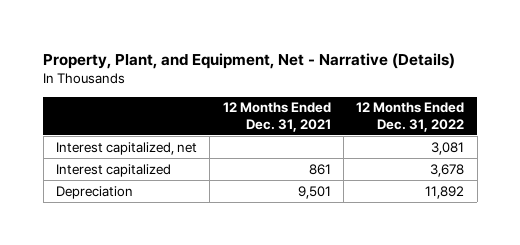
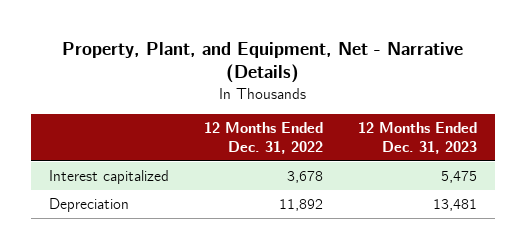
- | 12 Months Ended Dec. 31, 2021 | 12 Months Ended Dec. 31, 2022
+ | 12 Months Ended Dec. 31, 2022 | 12 Months Ended Dec. 31, 2023
- Interest capitalized, net | | 3,081

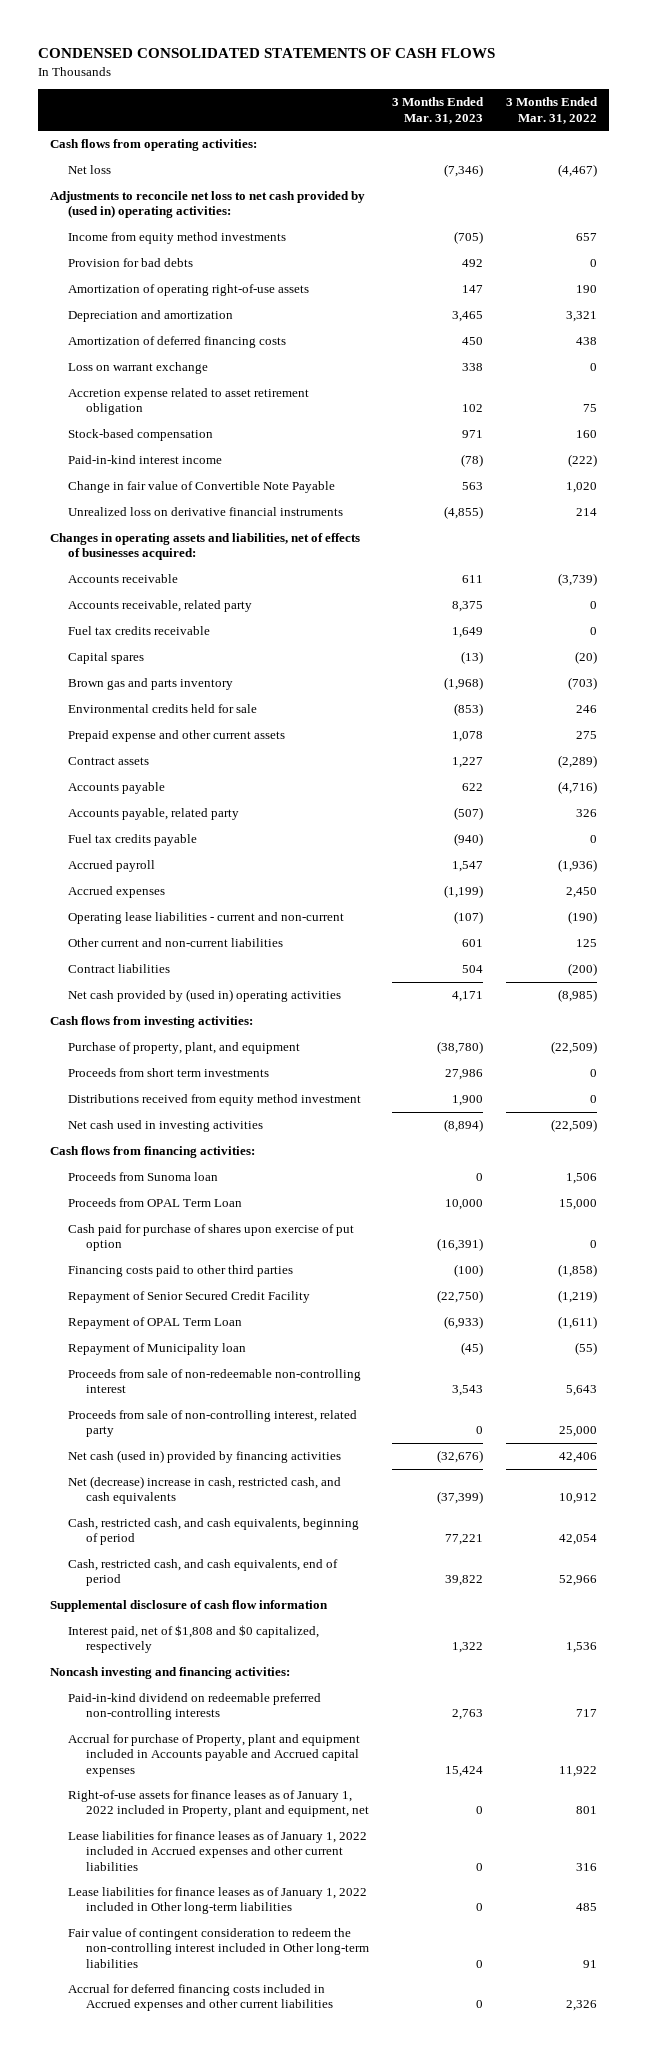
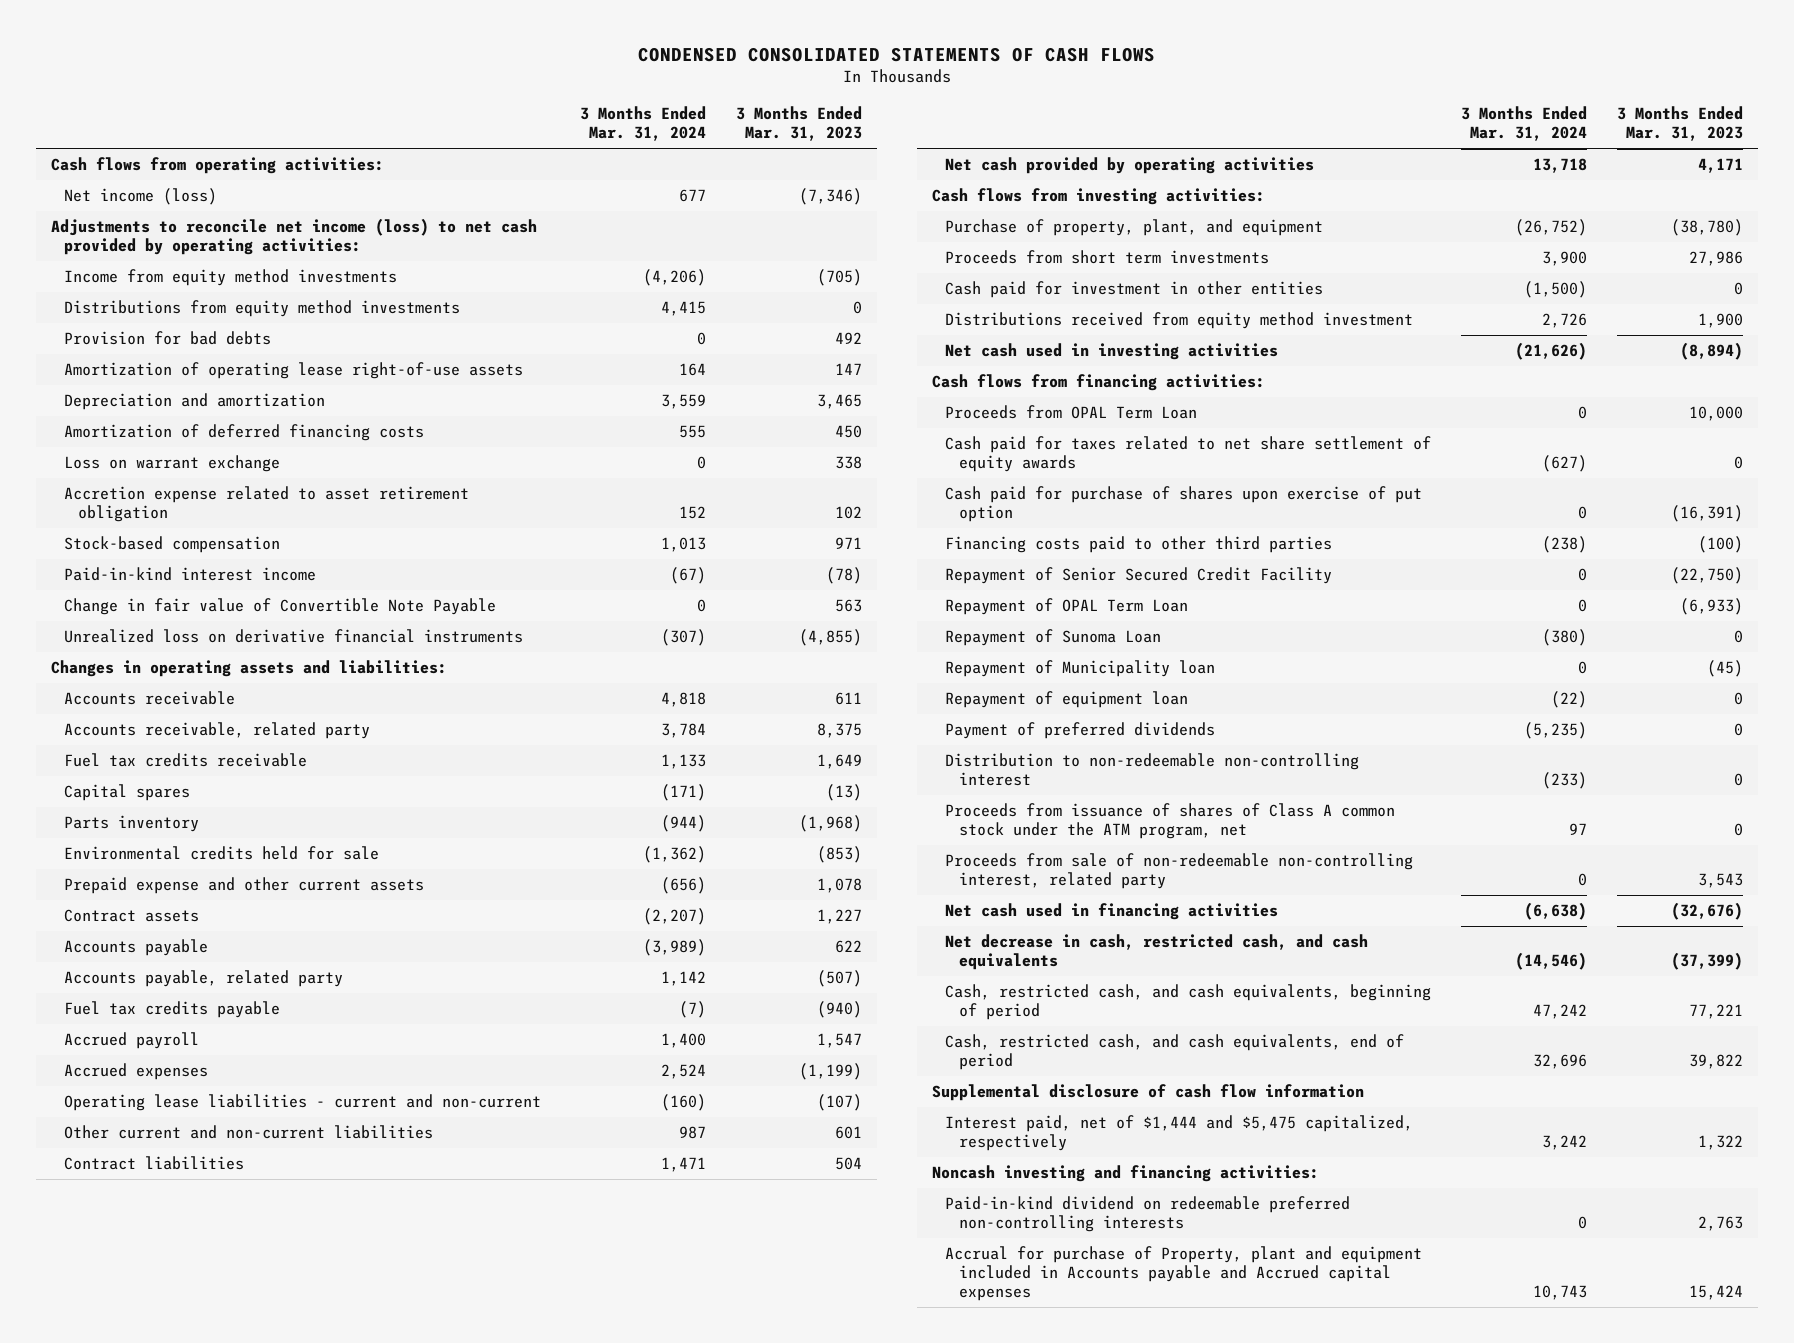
- | 3 Months Ended Mar. 31, 2023 | 3 Months Ended Mar. 31, 2022
+ | 3 Months Ended Mar. 31, 2024 | 3 Months Ended Mar. 31, 2023
- Net loss | (7,346) | (4,467)
- Adjustments to reconcile net loss to net cash provided by (used in) operating activities:
+ Net income (loss) | 677 | (7,346)
+ Adjustments to reconcile net income (loss) to net cash provided by operating activities:
+ Distributions from equity method investments | 4,415 | 0
- Amortization of operating right-of-use assets | 147 | 190
+ Amortization of operating lease right-of-use assets | 164 | 147
- Changes in operating assets and liabilities, net of effects of businesses acquired:
+ Changes in operating assets and liabilities:
- Brown gas and parts inventory | (1,968) | (703)
+ Parts inventory | (944) | (1,968)
- Net cash provided by (used in) operating activities | 4,171 | (8,985)
+ Net cash provided by operating activities | 13,718 | 4,171
+ Cash paid for investment in other entities | (1,500) | 0
- Proceeds from Sunoma loan | 0 | 1,506
+ Cash paid for taxes related to net share settlement of equity awards | (627) | 0
+ Repayment of Sunoma Loan | (380) | 0
- Proceeds from sale of non-redeemable non-controlling interest | 3,543 | 5,643
- Proceeds from sale of non-controlling interest, related party | 0 | 25,000
- Net cash (used in) provided by financing activities | (32,676) | 42,406
- Net (decrease) increase in cash, restricted cash, and cash equivalents | (37,399) | 10,912
+ Repayment of equipment loan | (22) | 0
+ Payment of preferred dividends | (5,235) | 0
+ Distribution to non-redeemable non-controlling interest | (233) | 0
+ Proceeds from issuance of shares of Class A common stock under the ATM program, net | 97 | 0
+ Proceeds from sale of non-redeemable non-controlling interest, related party | 0 | 3,543
+ Net cash used in financing activities | (6,638) | (32,676)
+ Net decrease in cash, restricted cash, and cash equivalents | (14,546) | (37,399)
- Interest paid, net of $1,808 and $0 capitalized, respectively | 1,322 | 1,536
+ Interest paid, net of $1,444 and $5,475 capitalized, respectively | 3,242 | 1,322
- Right-of-use assets for finance leases as of January 1, 2022 included in Property, plant and equipment, net | 0 | 801
- Lease liabilities for finance leases as of January 1, 2022 included in Accrued expenses and other current liabilities | 0 | 316
- Lease liabilities for finance leases as of January 1, 2022 included in Other long-term liabilities | 0 | 485
- Fair value of contingent consideration to redeem the non-controlling interest included in Other long-term liabilities | 0 | 91
- Accrual for deferred financing costs included in Accrued expenses and other current liabilities | 0 | 2,326

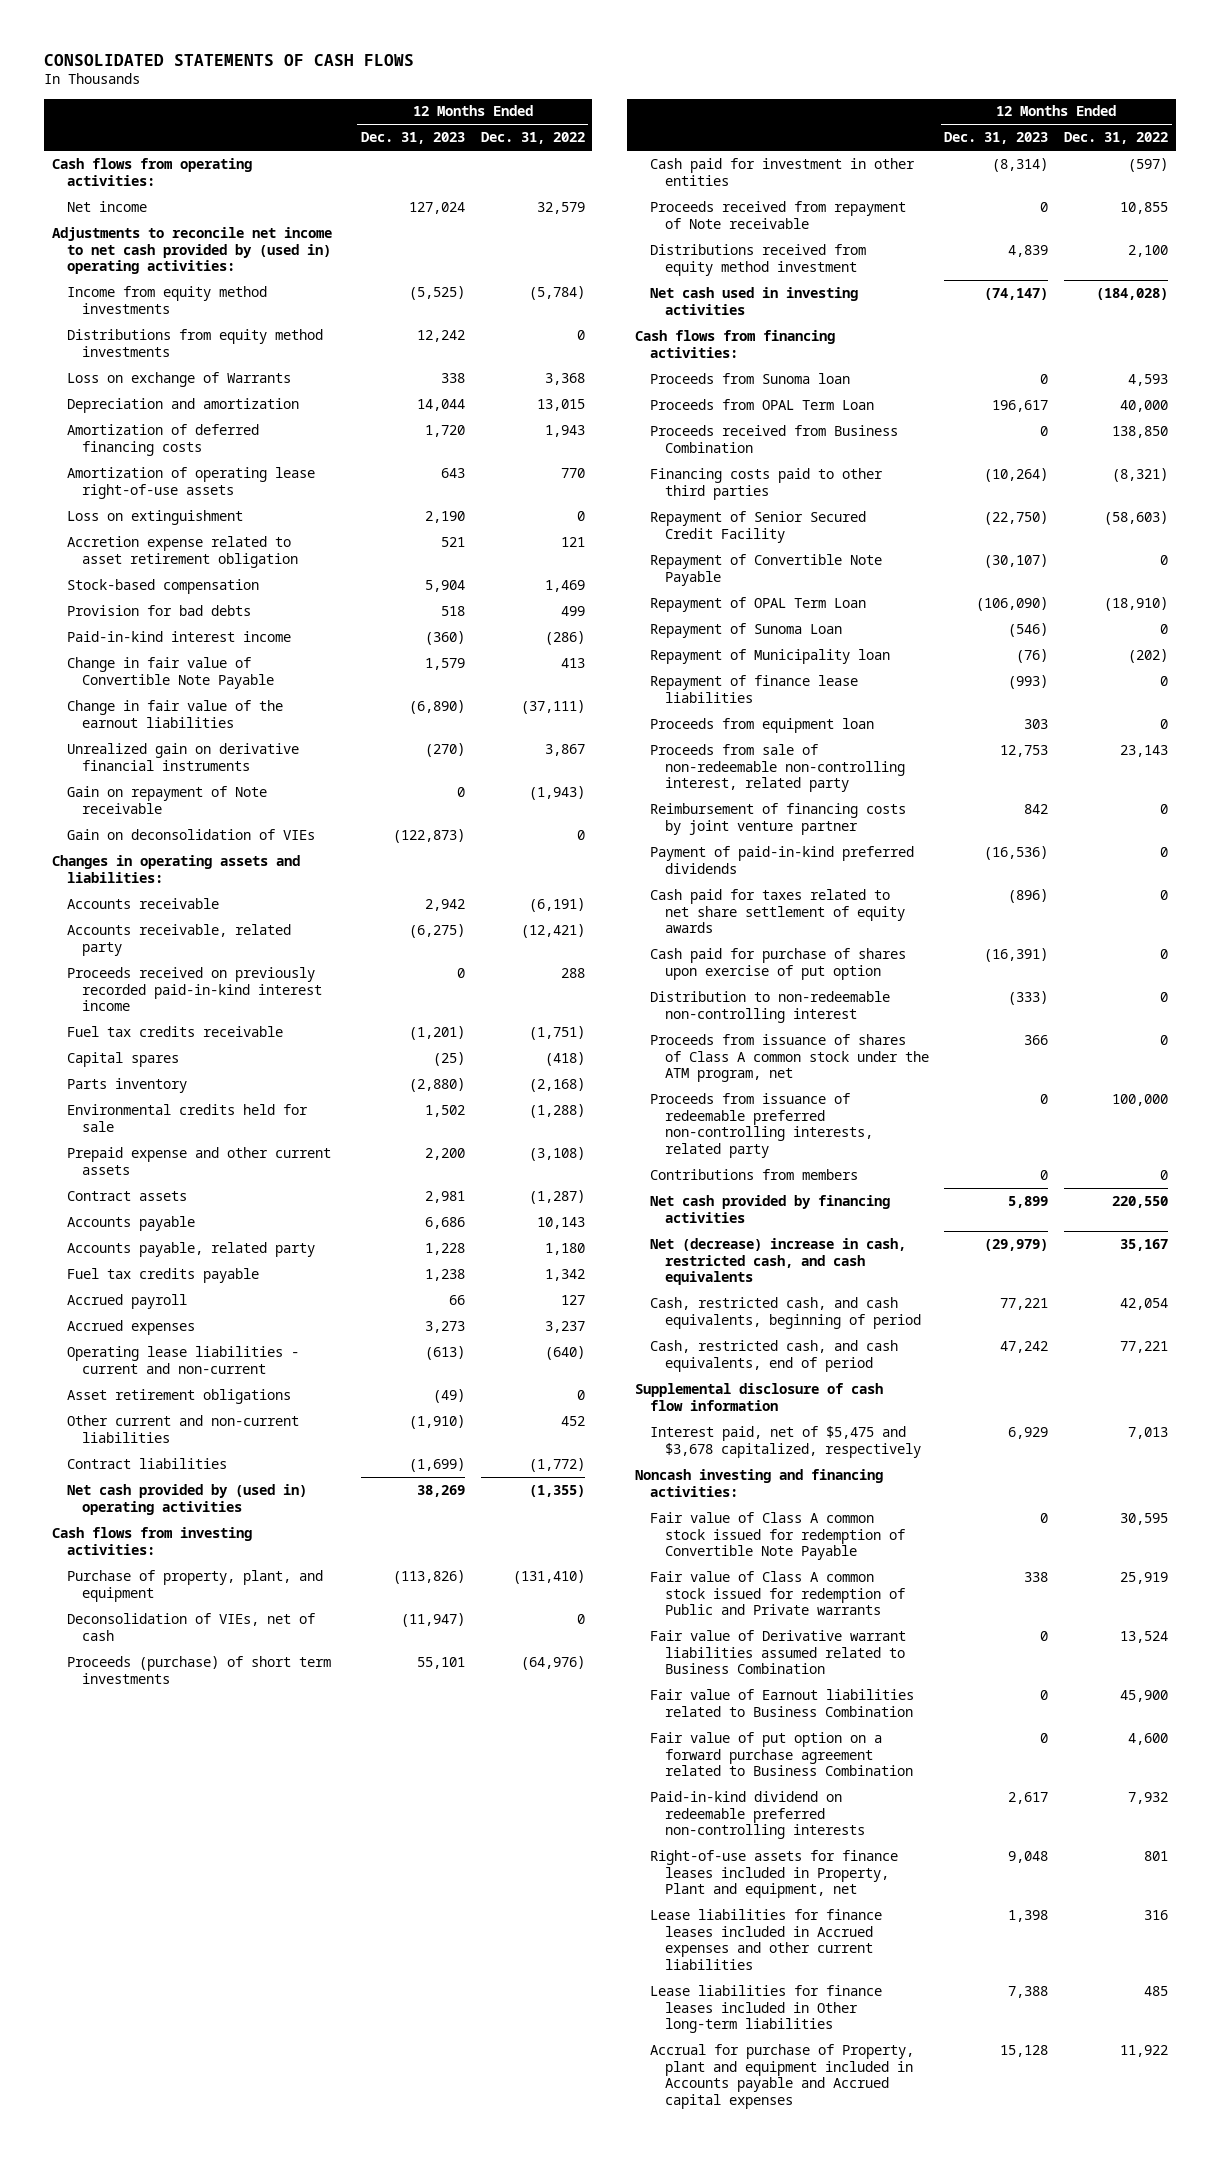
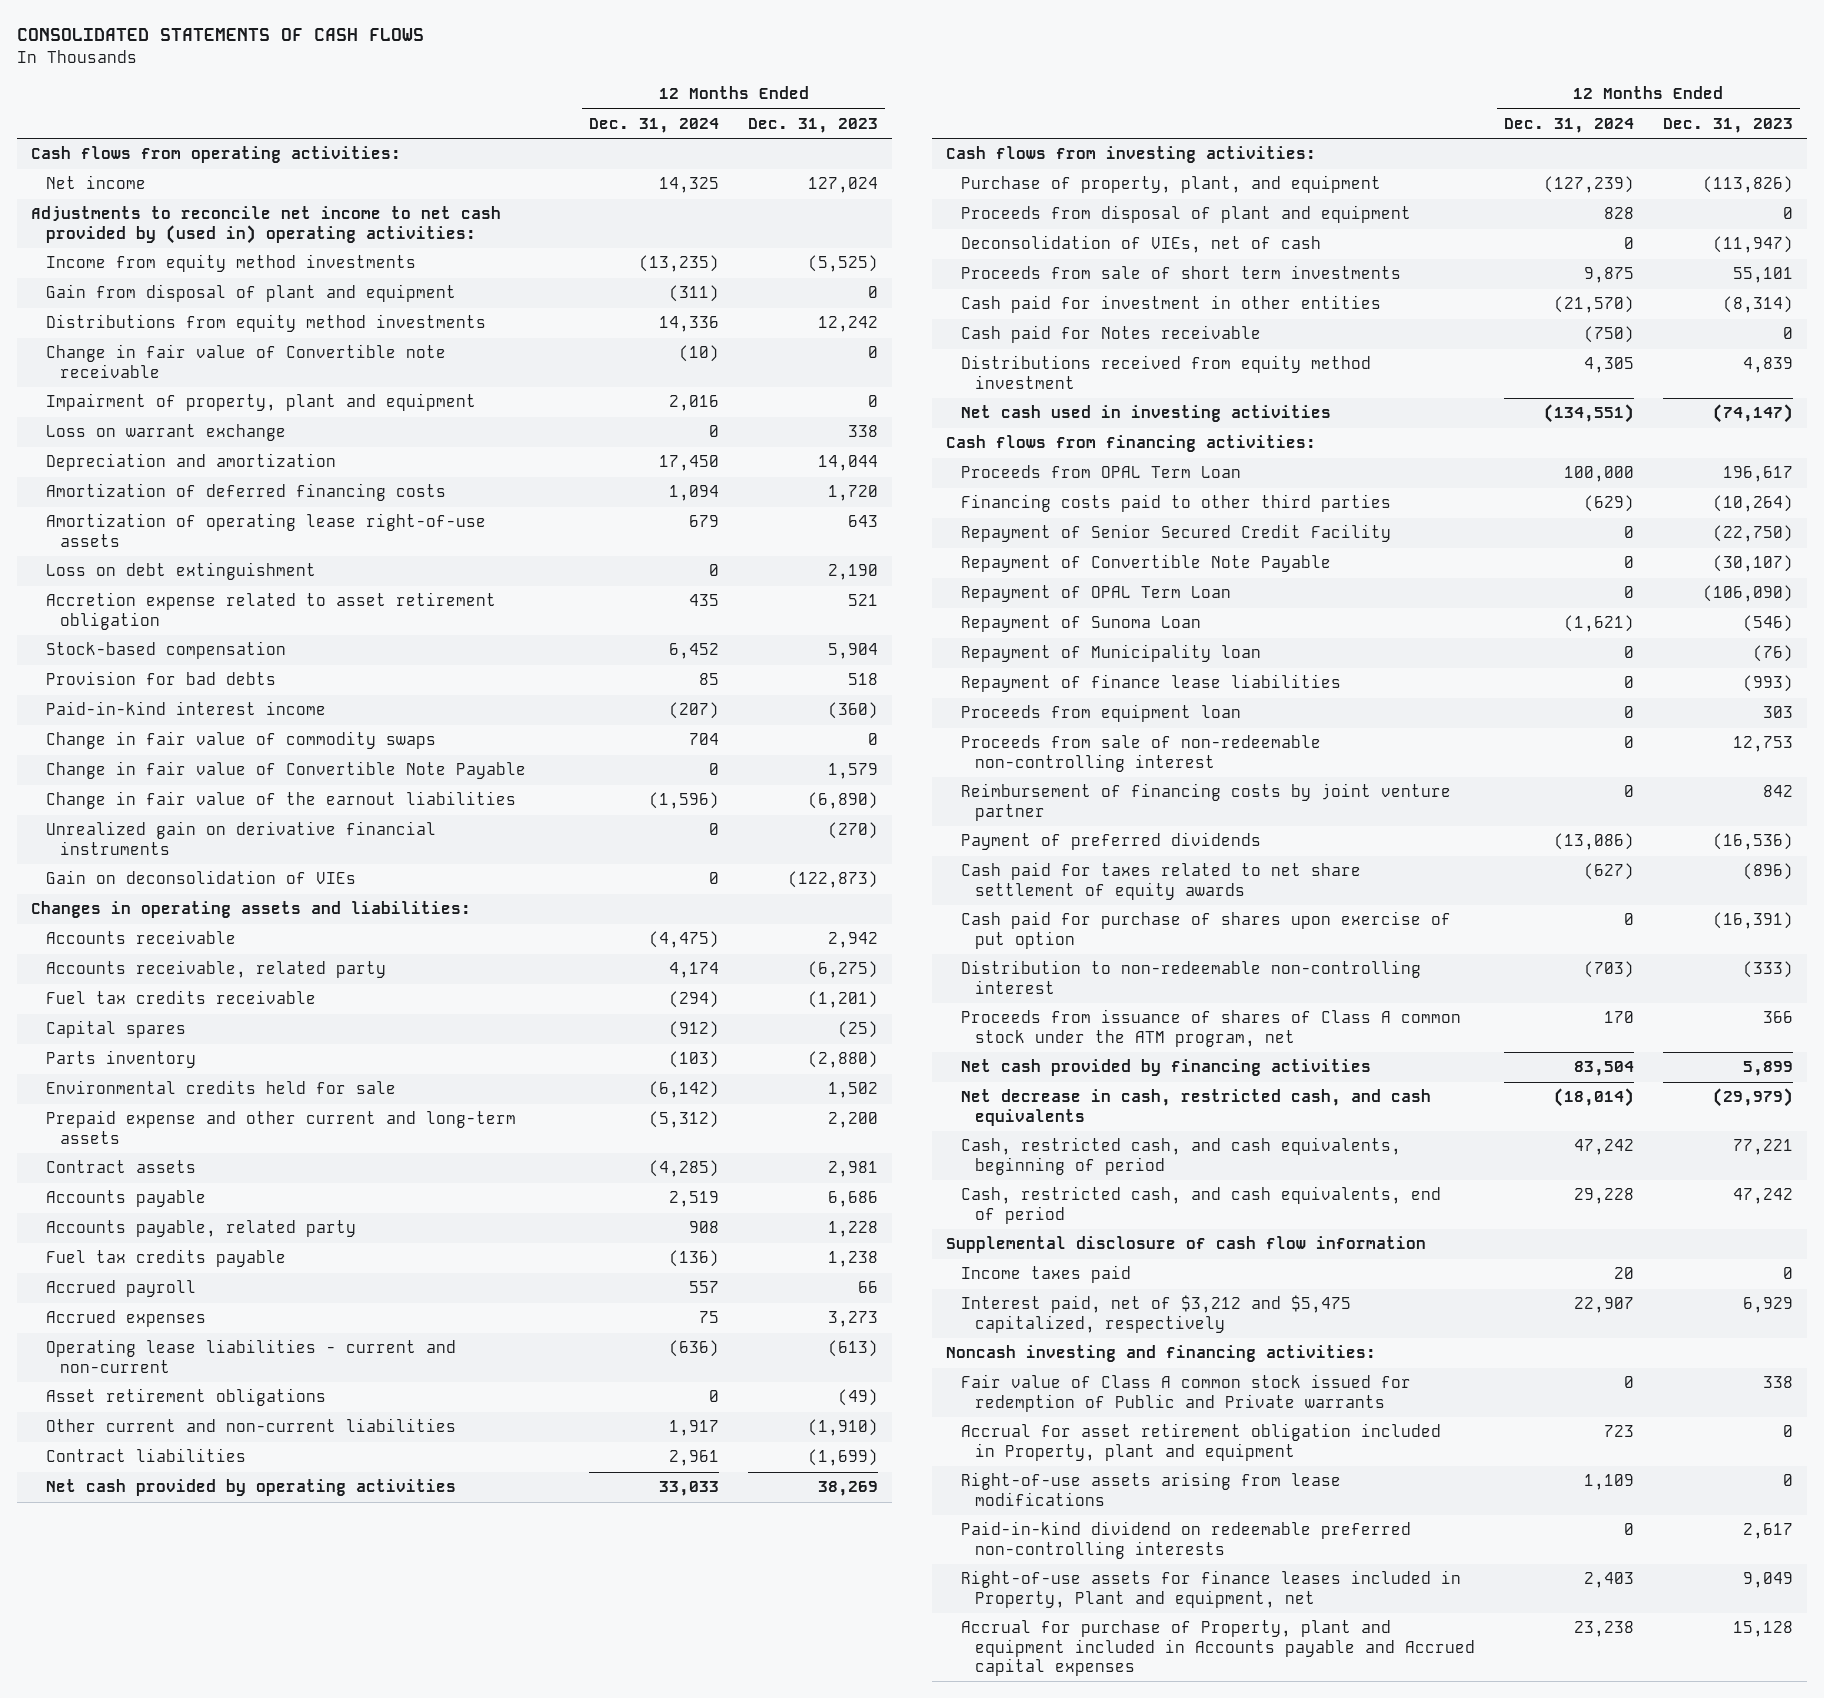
- | 12 Months Ended Dec. 31, 2023 | 12 Months Ended Dec. 31, 2022
+ | 12 Months Ended Dec. 31, 2024 | 12 Months Ended Dec. 31, 2023
+ Gain from disposal of plant and equipment | (311) | 0
- Loss on exchange of Warrants | 338 | 3,368
+ Change in fair value of Convertible note receivable | (10) | 0
+ Impairment of property, plant and equipment | 2,016 | 0
+ Loss on warrant exchange | 0 | 338
- Loss on extinguishment | 2,190 | 0
+ Loss on debt extinguishment | 0 | 2,190
+ Change in fair value of commodity swaps | 704 | 0
- Gain on repayment of Note receivable | 0 | (1,943)
- Proceeds received on previously recorded paid-in-kind interest income | 0 | 288
- Prepaid expense and other current assets | 2,200 | (3,108)
+ Prepaid expense and other current and long-term assets | (5,312) | 2,200
- Net cash provided by (used in) operating activities | 38,269 | (1,355)
+ Net cash provided by operating activities | 33,033 | 38,269
+ Proceeds from disposal of plant and equipment | 828 | 0
- Proceeds (purchase) of short term investments | 55,101 | (64,976)
+ Proceeds from sale of short term investments | 9,875 | 55,101
- Proceeds received from repayment of Note receivable | 0 | 10,855
+ Cash paid for Notes receivable | (750) | 0
- Proceeds from Sunoma loan | 0 | 4,593
- Proceeds received from Business Combination | 0 | 138,850
- Proceeds from sale of non-redeemable non-controlling interest, related party | 12,753 | 23,143
+ Proceeds from sale of non-redeemable non-controlling interest | 0 | 12,753
- Payment of paid-in-kind preferred dividends | (16,536) | 0
+ Payment of preferred dividends | (13,086) | (16,536)
- Proceeds from issuance of redeemable preferred non-controlling interests, related party | 0 | 100,000
- Contributions from members | 0 | 0
- Net (decrease) increase in cash, restricted cash, and cash equivalents | (29,979) | 35,167
+ Net decrease in cash, restricted cash, and cash equivalents | (18,014) | (29,979)
- Interest paid, net of $5,475 and $3,678 capitalized, respectively | 6,929 | 7,013
+ Income taxes paid | 20 | 0
+ Interest paid, net of $3,212 and $5,475 capitalized, respectively | 22,907 | 6,929
- Fair value of Class A common stock issued for redemption of Convertible Note Payable | 0 | 30,595
- Fair value of Derivative warrant liabilities assumed related to Business Combination | 0 | 13,524
- Fair value of Earnout liabilities related to Business Combination | 0 | 45,900
- Fair value of put option on a forward purchase agreement related to Business Combination | 0 | 4,600
+ Accrual for asset retirement obligation included in Property, plant and equipment | 723 | 0
+ Right-of-use assets arising from lease modifications | 1,109 | 0
- Right-of-use assets for finance leases included in Property, Plant and equipment, net | 9,048 | 801
- Lease liabilities for finance leases included in Accrued expenses and other current liabilities | 1,398 | 316
- Lease liabilities for finance leases included in Other long-term liabilities | 7,388 | 485
+ Right-of-use assets for finance leases included in Property, Plant and equipment, net | 2,403 | 9,049

